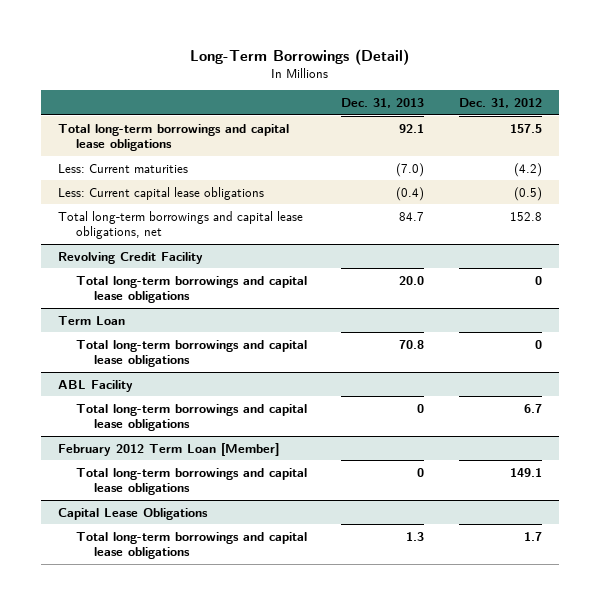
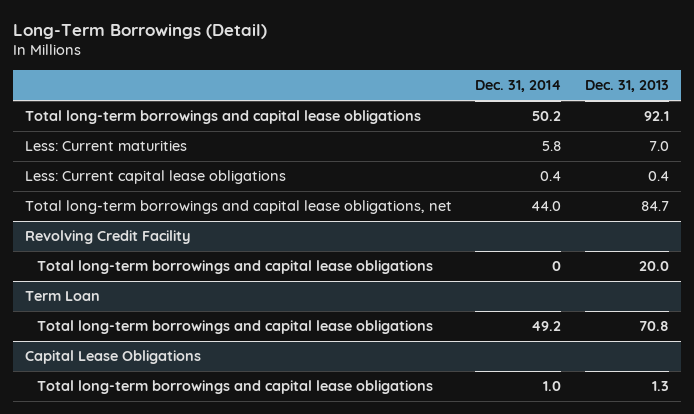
- | Dec. 31, 2013 | Dec. 31, 2012
+ | Dec. 31, 2014 | Dec. 31, 2013
- Less: Current maturities | (7.0) | (4.2)
- Less: Current capital lease obligations | (0.4) | (0.5)
+ Less: Current maturities | 5.8 | 7.0
+ Less: Current capital lease obligations | 0.4 | 0.4
- ABL Facility
- Total long-term borrowings and capital lease obligations | 0 | 6.7
- February 2012 Term Loan [Member]
- Total long-term borrowings and capital lease obligations | 0 | 149.1

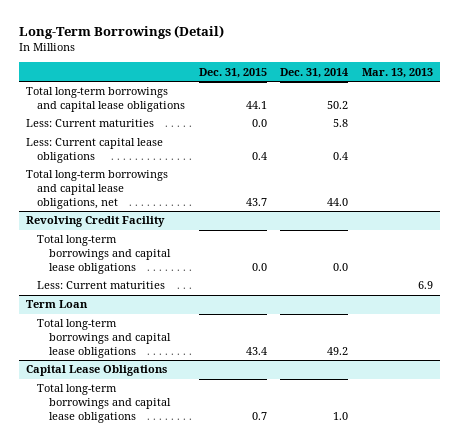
- | Dec. 31, 2014 | Dec. 31, 2013
+ | Dec. 31, 2015 | Dec. 31, 2014 | Mar. 13, 2013
@ Revolving Credit Facility
- Total long-term borrowings and capital lease obligations | 0 | 20.0
+ Total long-term borrowings and capital lease obligations | 0.0 | 0.0 |
+ Less: Current maturities | | | 6.9

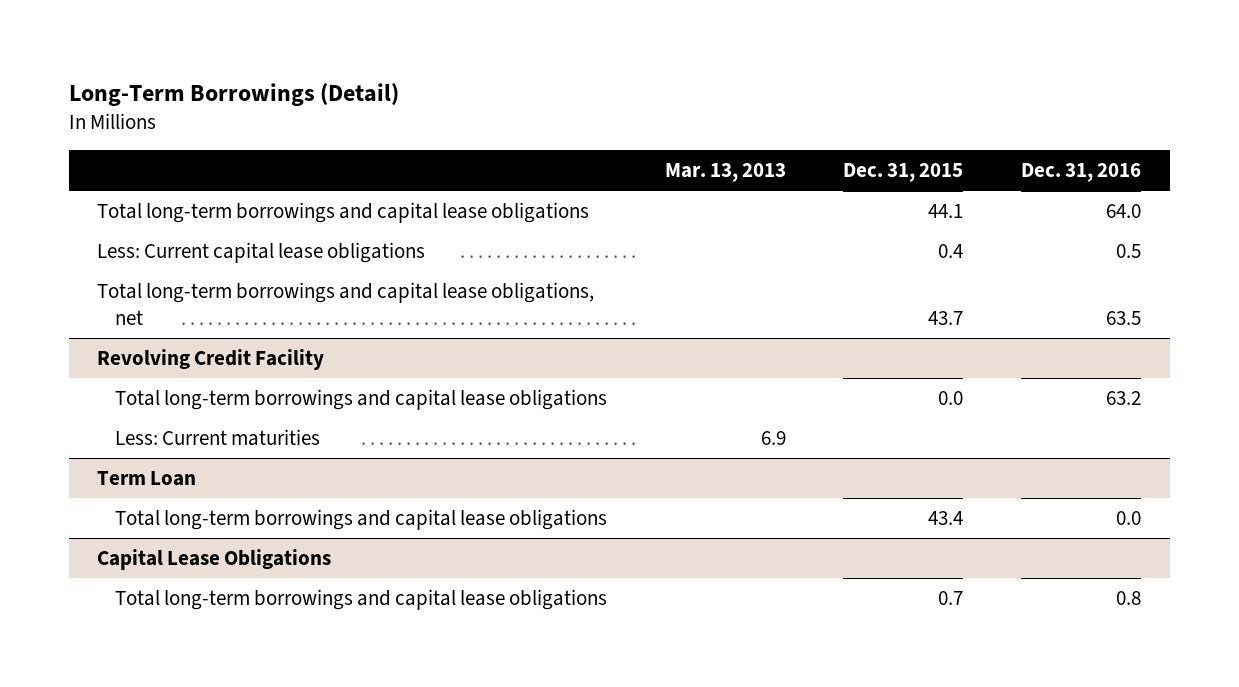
- | Dec. 31, 2015 | Dec. 31, 2014 | Mar. 13, 2013
+ | Mar. 13, 2013 | Dec. 31, 2015 | Dec. 31, 2016
- Less: Current maturities | 0.0 | 5.8 |

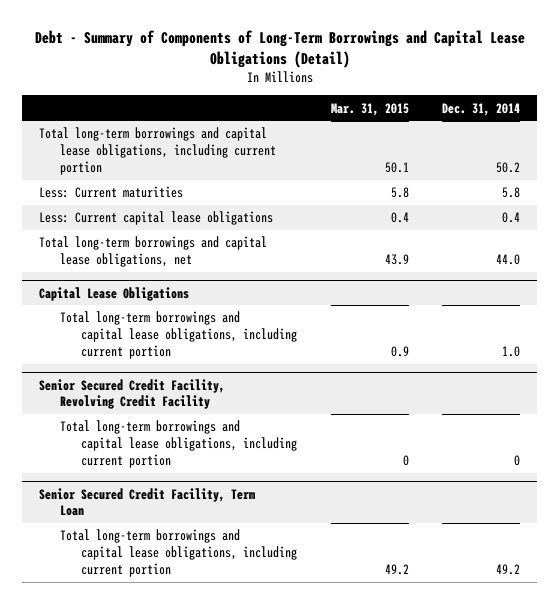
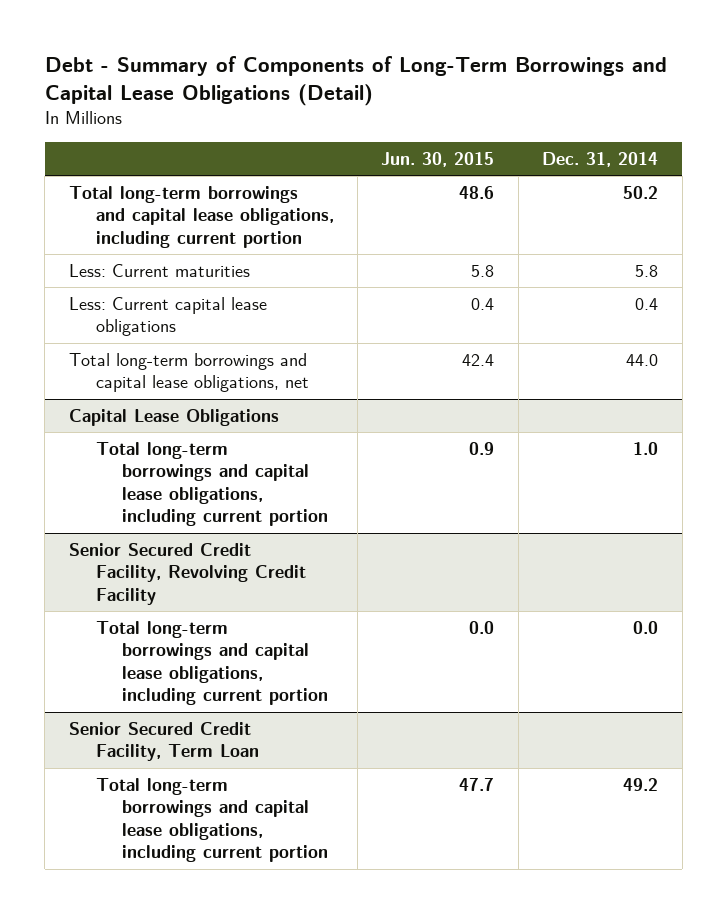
- | Mar. 31, 2015 | Dec. 31, 2014
+ | Jun. 30, 2015 | Dec. 31, 2014
@ Senior Secured Credit Facility, Revolving Credit Facility
- Total long-term borrowings and capital lease obligations, including current portion | 0 | 0
+ Total long-term borrowings and capital lease obligations, including current portion | 0.0 | 0.0

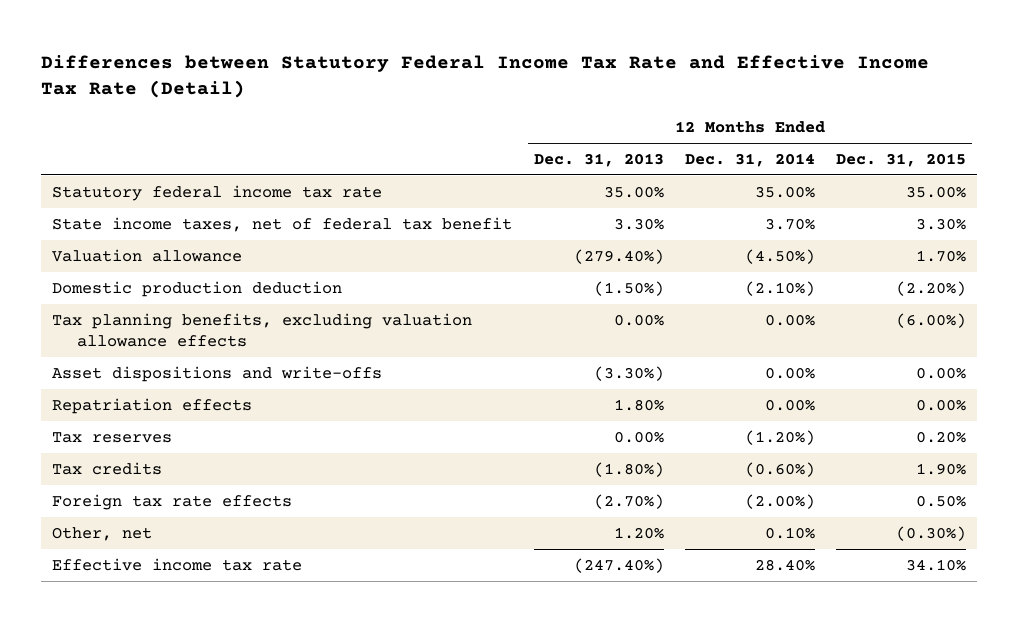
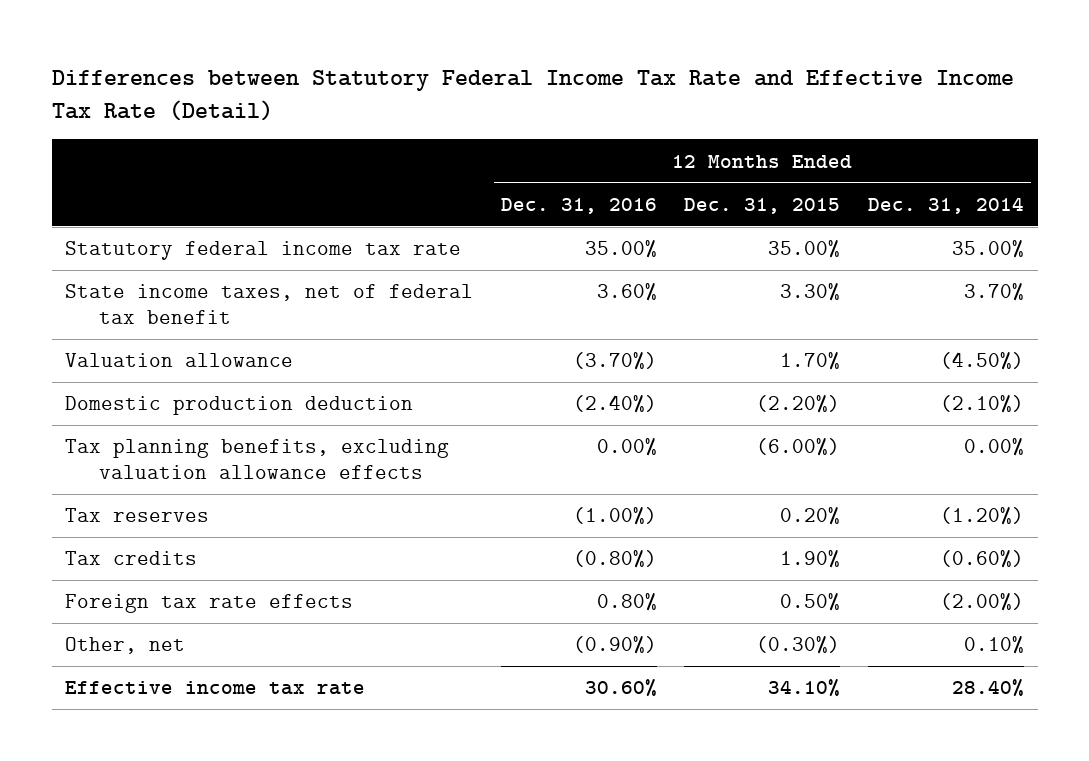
- | 12 Months Ended Dec. 31, 2013 | 12 Months Ended Dec. 31, 2014 | 12 Months Ended Dec. 31, 2015
+ | 12 Months Ended Dec. 31, 2016 | 12 Months Ended Dec. 31, 2015 | 12 Months Ended Dec. 31, 2014
- Asset dispositions and write-offs | (3.30%) | 0.00% | 0.00%
- Repatriation effects | 1.80% | 0.00% | 0.00%

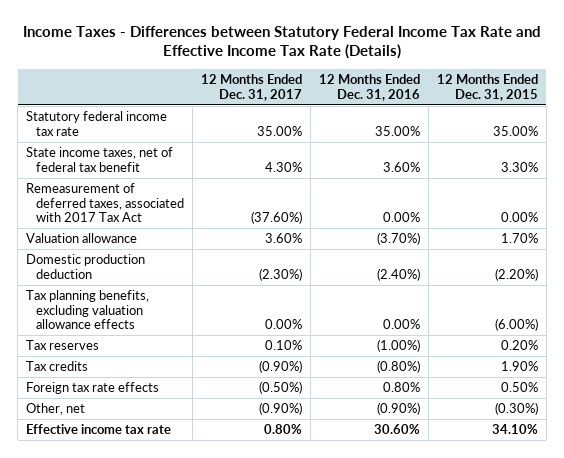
- Differences between Statutory Federal Income Tax Rate and Effective Income Tax Rate (Detail)
+ Income Taxes - Differences between Statutory Federal Income Tax Rate and Effective Income Tax Rate (Details)
- | 12 Months Ended Dec. 31, 2016 | 12 Months Ended Dec. 31, 2015 | 12 Months Ended Dec. 31, 2014
+ | 12 Months Ended Dec. 31, 2017 | 12 Months Ended Dec. 31, 2016 | 12 Months Ended Dec. 31, 2015
+ Remeasurement of deferred taxes, associated with 2017 Tax Act | (37.60%) | 0.00% | 0.00%

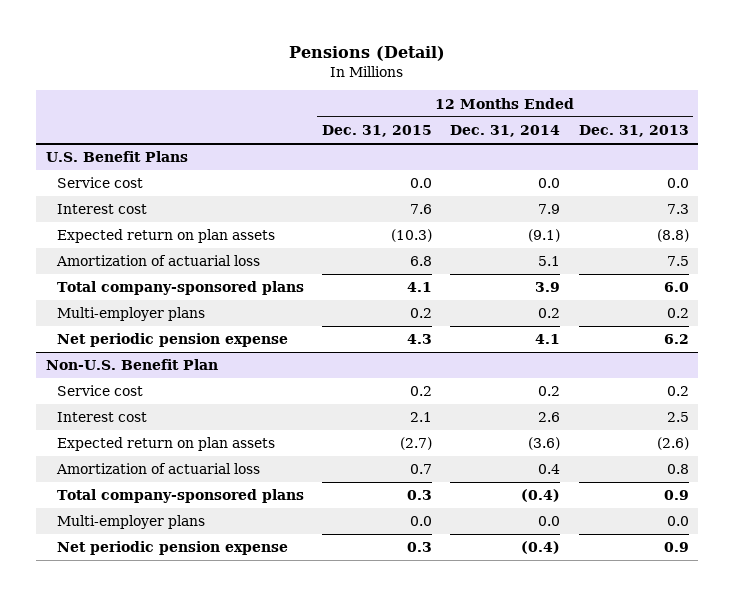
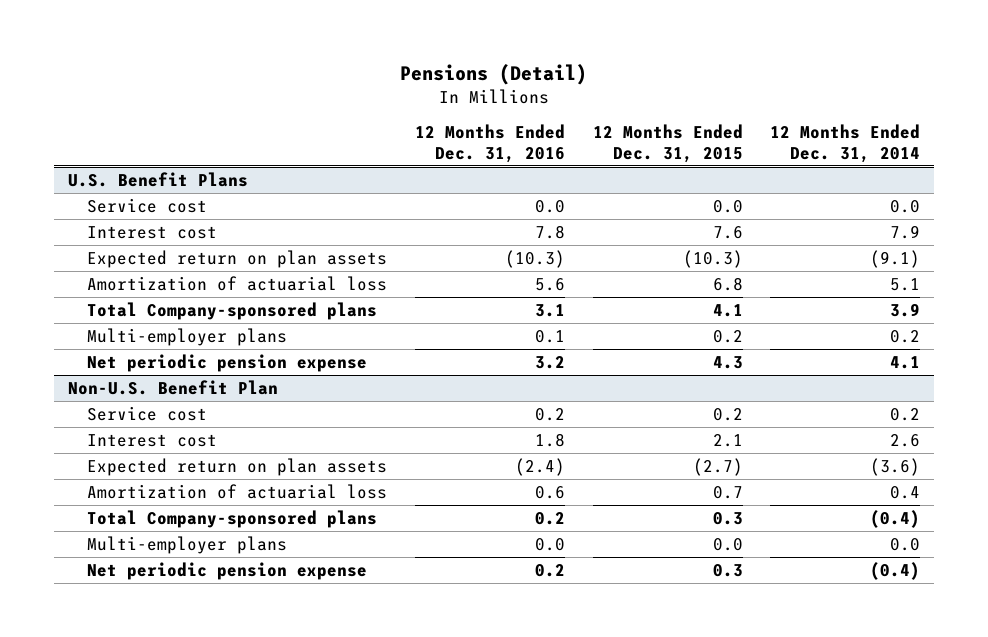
- | 12 Months Ended Dec. 31, 2015 | 12 Months Ended Dec. 31, 2014 | 12 Months Ended Dec. 31, 2013
+ | 12 Months Ended Dec. 31, 2016 | 12 Months Ended Dec. 31, 2015 | 12 Months Ended Dec. 31, 2014
@ U.S. Benefit Plans
- Total company-sponsored plans | 4.1 | 3.9 | 6.0
+ Total Company-sponsored plans | 3.1 | 4.1 | 3.9
@ Non-U.S. Benefit Plan
- Total company-sponsored plans | 0.3 | (0.4) | 0.9
+ Total Company-sponsored plans | 0.2 | 0.3 | (0.4)

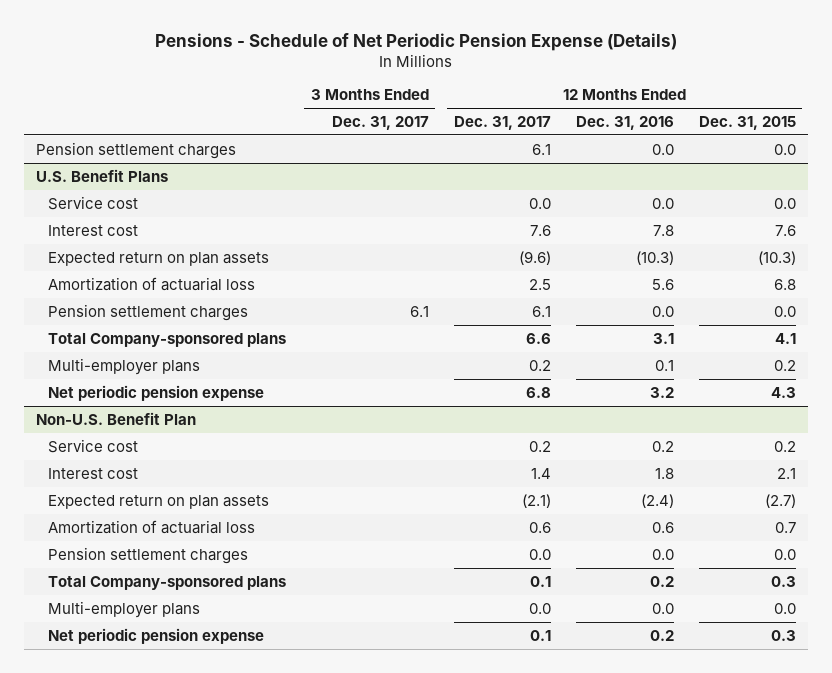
- Pensions (Detail)
+ Pensions - Schedule of Net Periodic Pension Expense (Details)
- | 12 Months Ended Dec. 31, 2016 | 12 Months Ended Dec. 31, 2015 | 12 Months Ended Dec. 31, 2014
+ | 3 Months Ended Dec. 31, 2017 | 12 Months Ended Dec. 31, 2017 | 12 Months Ended Dec. 31, 2016 | 12 Months Ended Dec. 31, 2015
+ Pension settlement charges | | 6.1 | 0.0 | 0.0
@ U.S. Benefit Plans
+ Pension settlement charges | 6.1 | 6.1 | 0.0 | 0.0
@ Non-U.S. Benefit Plan
+ Pension settlement charges | | 0.0 | 0.0 | 0.0

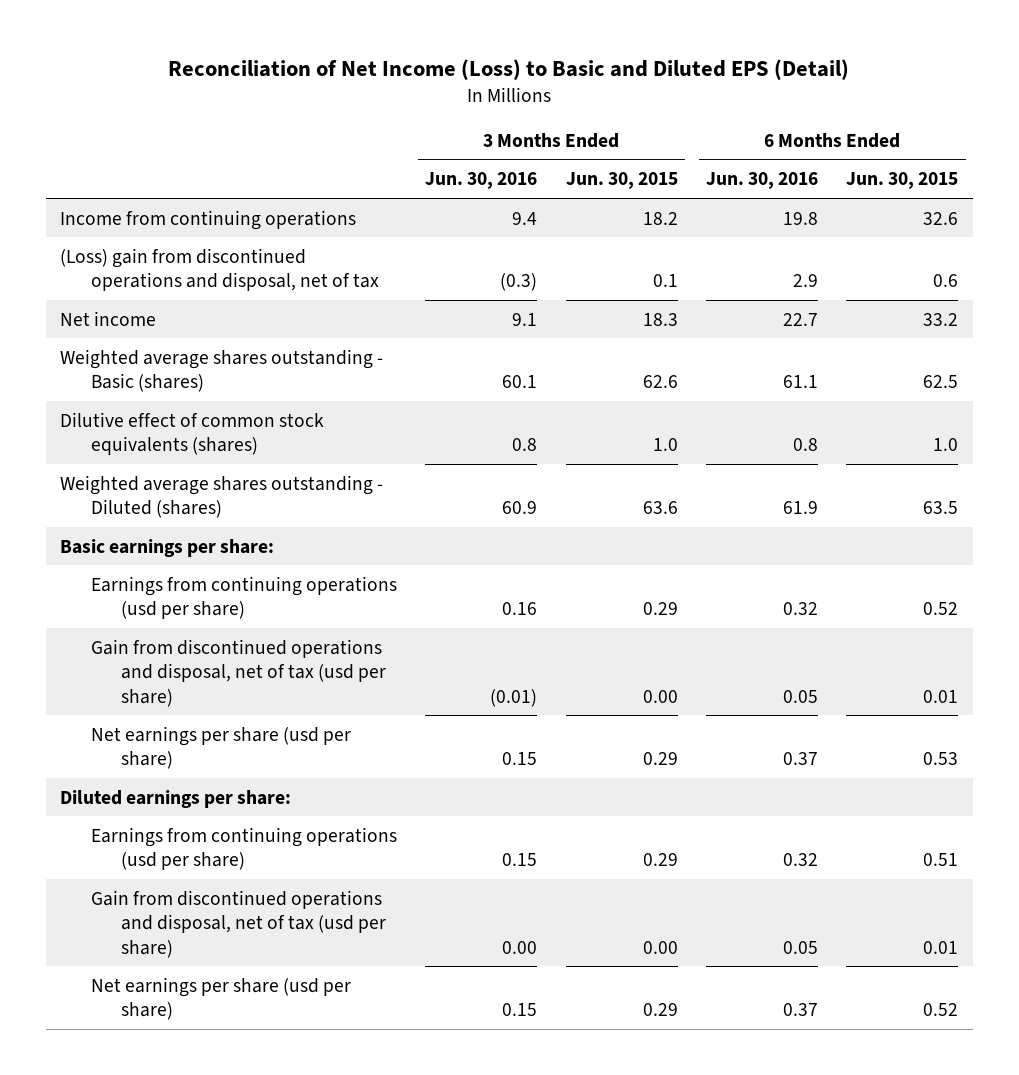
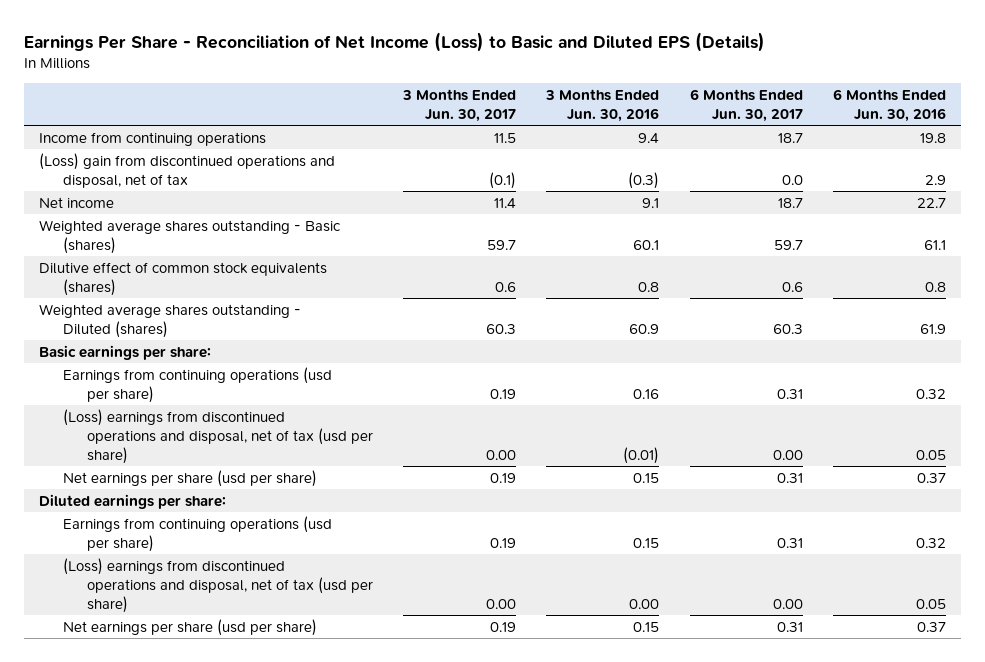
- Reconciliation of Net Income (Loss) to Basic and Diluted EPS (Detail)
+ Earnings Per Share - Reconciliation of Net Income (Loss) to Basic and Diluted EPS (Details)
- | 3 Months Ended Jun. 30, 2016 | 3 Months Ended Jun. 30, 2015 | 6 Months Ended Jun. 30, 2016 | 6 Months Ended Jun. 30, 2015
+ | 3 Months Ended Jun. 30, 2017 | 3 Months Ended Jun. 30, 2016 | 6 Months Ended Jun. 30, 2017 | 6 Months Ended Jun. 30, 2016
- Gain from discontinued operations and disposal, net of tax (usd per share) | (0.01) | 0.00 | 0.05 | 0.01
+ (Loss) earnings from discontinued operations and disposal, net of tax (usd per share) | 0.00 | (0.01) | 0.00 | 0.05
- Gain from discontinued operations and disposal, net of tax (usd per share) | 0.00 | 0.00 | 0.05 | 0.01
+ (Loss) earnings from discontinued operations and disposal, net of tax (usd per share) | 0.00 | 0.00 | 0.00 | 0.05

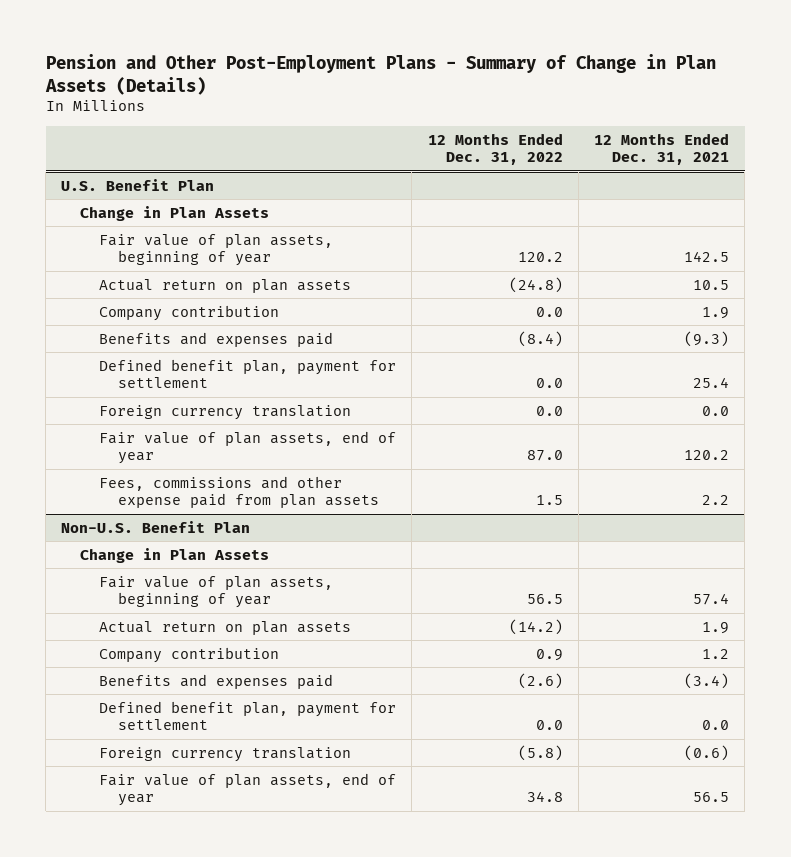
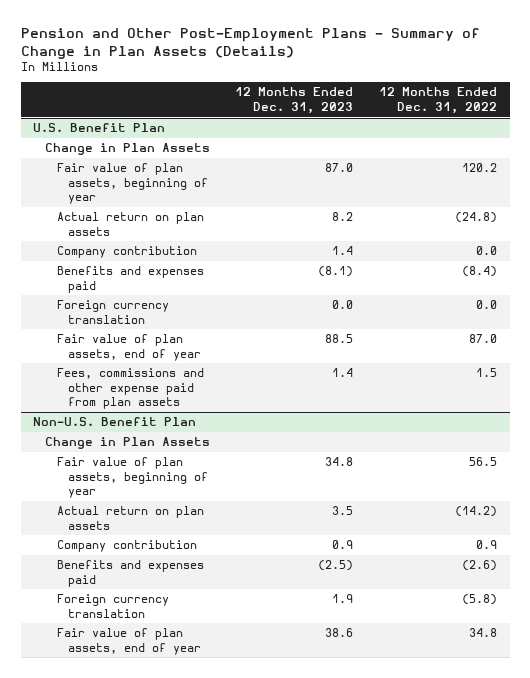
- | 12 Months Ended Dec. 31, 2022 | 12 Months Ended Dec. 31, 2021
+ | 12 Months Ended Dec. 31, 2023 | 12 Months Ended Dec. 31, 2022
@ U.S. Benefit Plan
- Defined benefit plan, payment for settlement | 0.0 | 25.4
@ Non-U.S. Benefit Plan
- Defined benefit plan, payment for settlement | 0.0 | 0.0

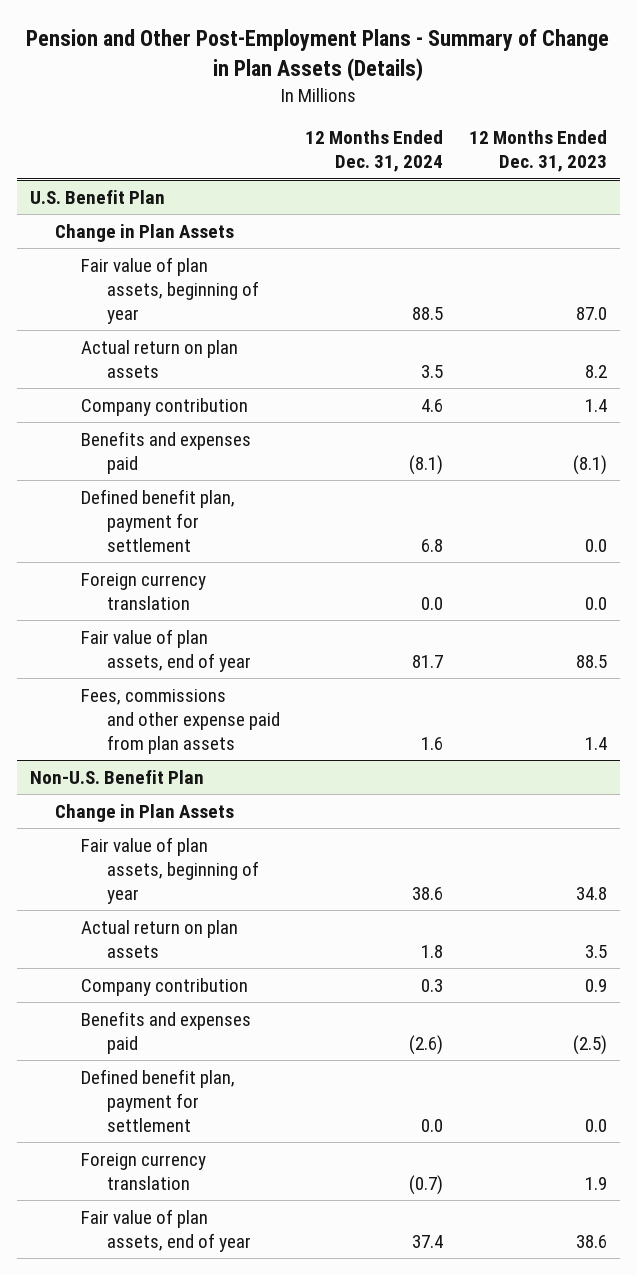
- | 12 Months Ended Dec. 31, 2023 | 12 Months Ended Dec. 31, 2022
+ | 12 Months Ended Dec. 31, 2024 | 12 Months Ended Dec. 31, 2023
@ U.S. Benefit Plan
+ Defined benefit plan, payment for settlement | 6.8 | 0.0
@ Non-U.S. Benefit Plan
+ Defined benefit plan, payment for settlement | 0.0 | 0.0

